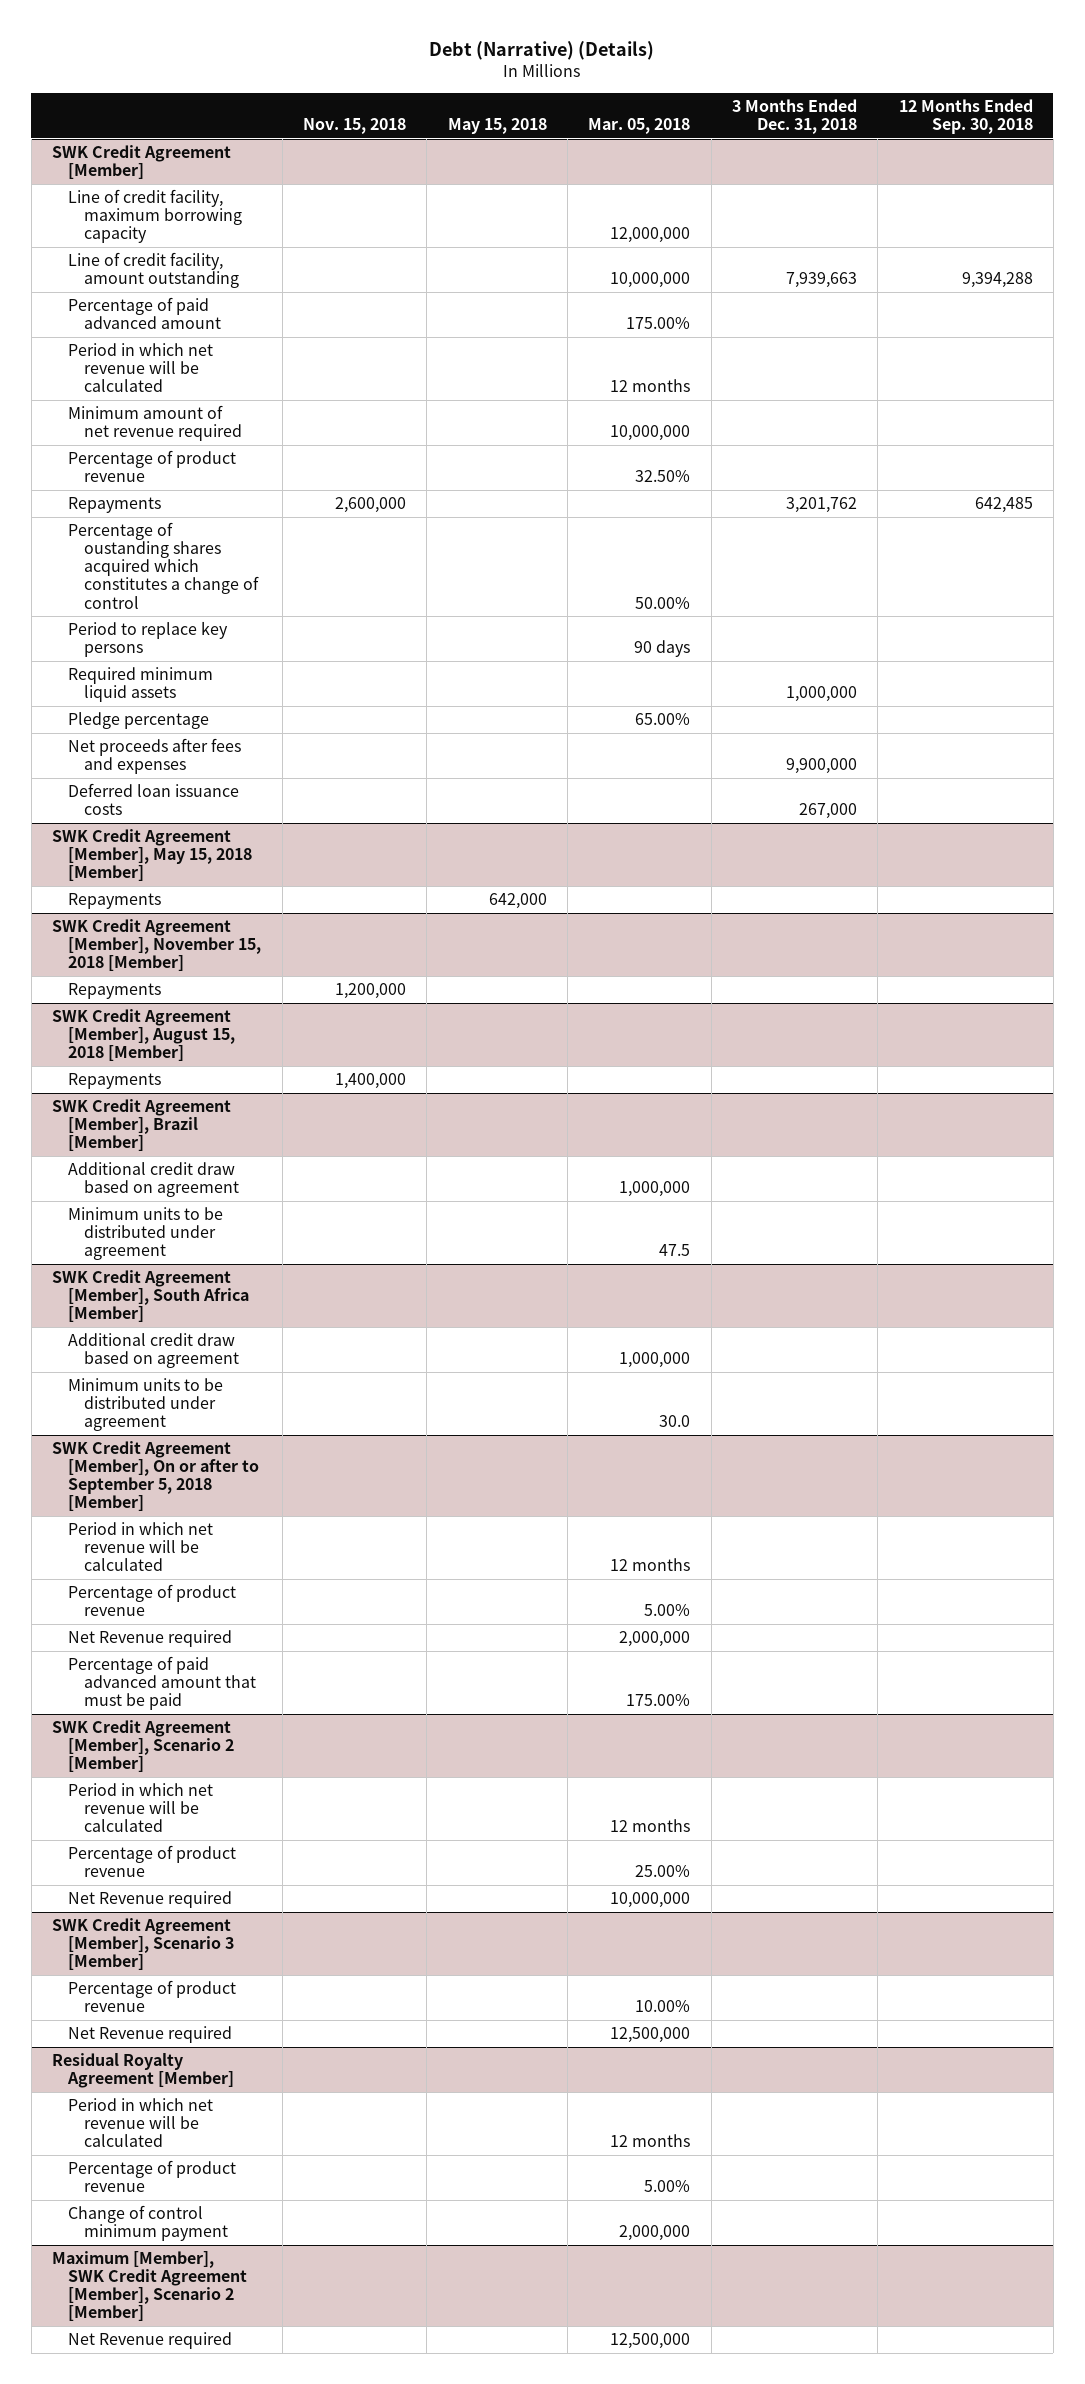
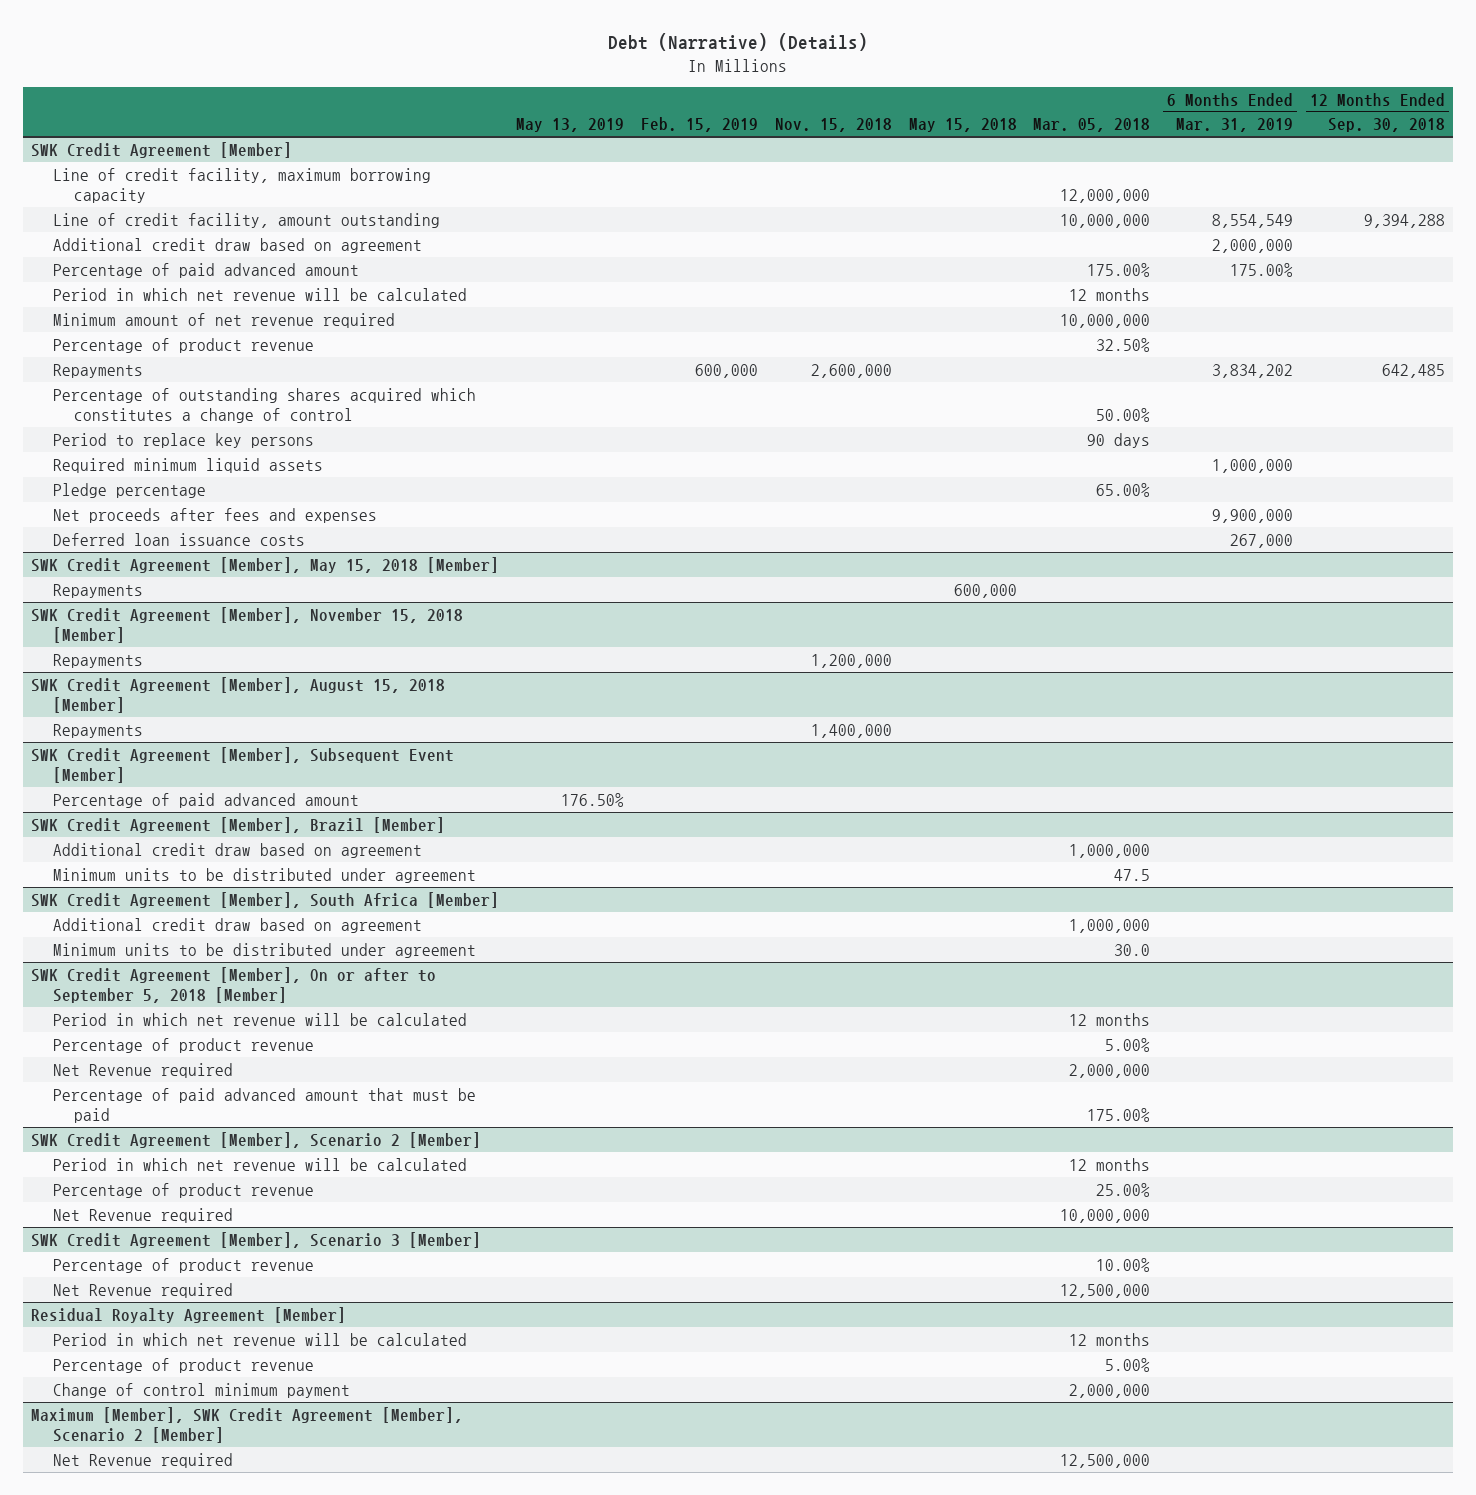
- | Nov. 15, 2018 | May 15, 2018 | Mar. 05, 2018 | 3 Months Ended Dec. 31, 2018 | 12 Months Ended Sep. 30, 2018
+ | May 13, 2019 | Feb. 15, 2019 | Nov. 15, 2018 | May 15, 2018 | Mar. 05, 2018 | 6 Months Ended Mar. 31, 2019 | 12 Months Ended Sep. 30, 2018
@ SWK Credit Agreement [Member]
+ Additional credit draw based on agreement | | | | | | 2,000,000 |
- Percentage of oustanding shares acquired which constitutes a change of control | | | 50.00% | |
+ Percentage of outstanding shares acquired which constitutes a change of control | | | | | 50.00% | |
@ SWK Credit Agreement [Member], May 15, 2018 [Member]
- Repayments | | 642,000 | | |
+ Repayments | | | | 600,000 | | |
+ SWK Credit Agreement [Member], Subsequent Event [Member]
+ Percentage of paid advanced amount | 176.50% | | | | | |

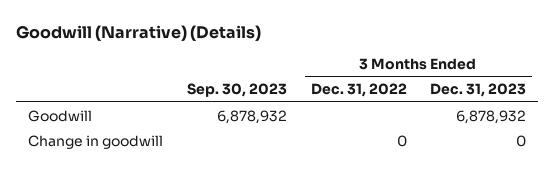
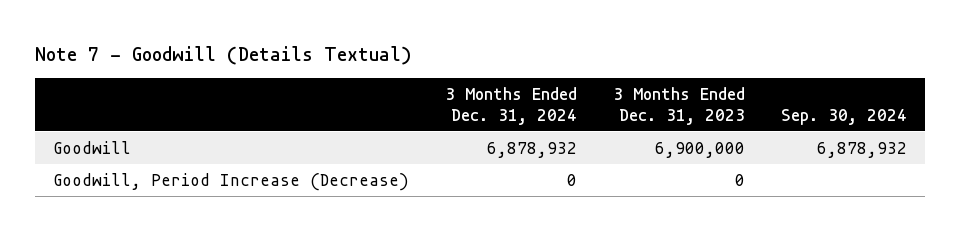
- Goodwill (Narrative) (Details)
+ Note 7 - Goodwill (Details Textual)
- | Sep. 30, 2023 | 3 Months Ended Dec. 31, 2022 | 3 Months Ended Dec. 31, 2023
+ | 3 Months Ended Dec. 31, 2024 | 3 Months Ended Dec. 31, 2023 | Sep. 30, 2024
- Goodwill | 6,878,932 | | 6,878,932
- Change in goodwill | | 0 | 0
+ Goodwill | 6,878,932 | 6,900,000 | 6,878,932
+ Goodwill, Period Increase (Decrease) | 0 | 0 |

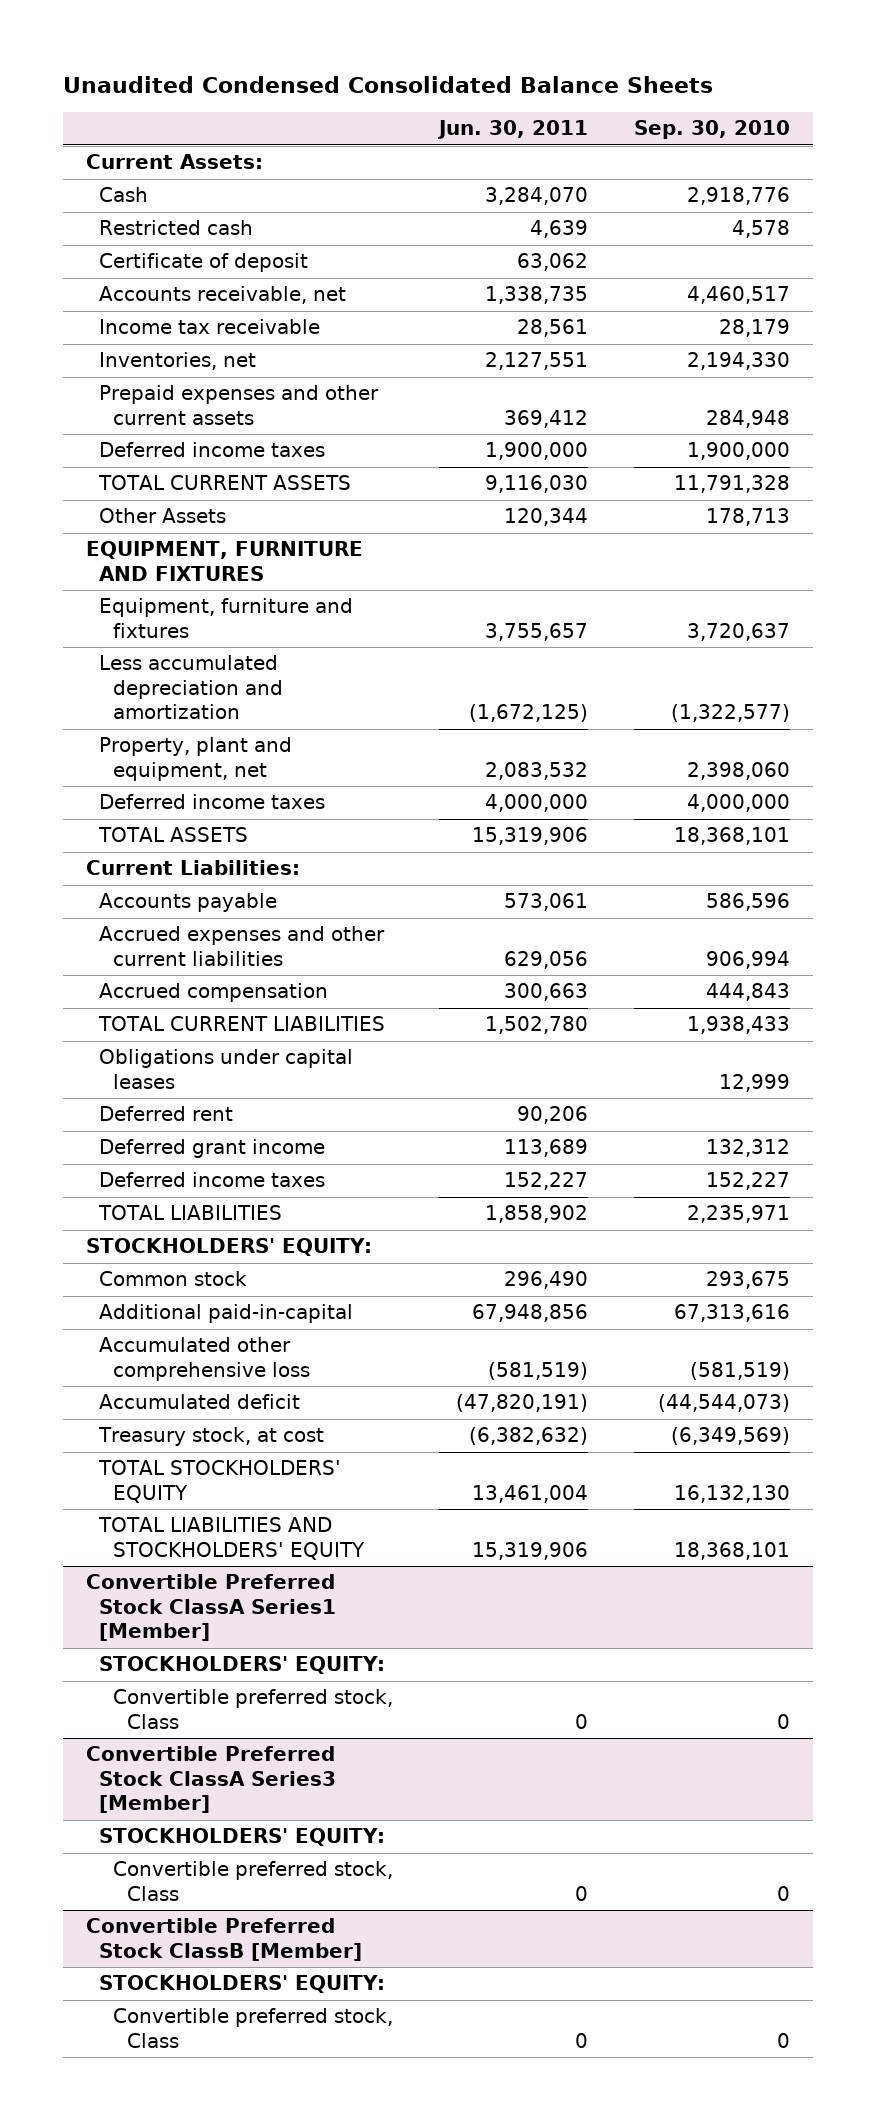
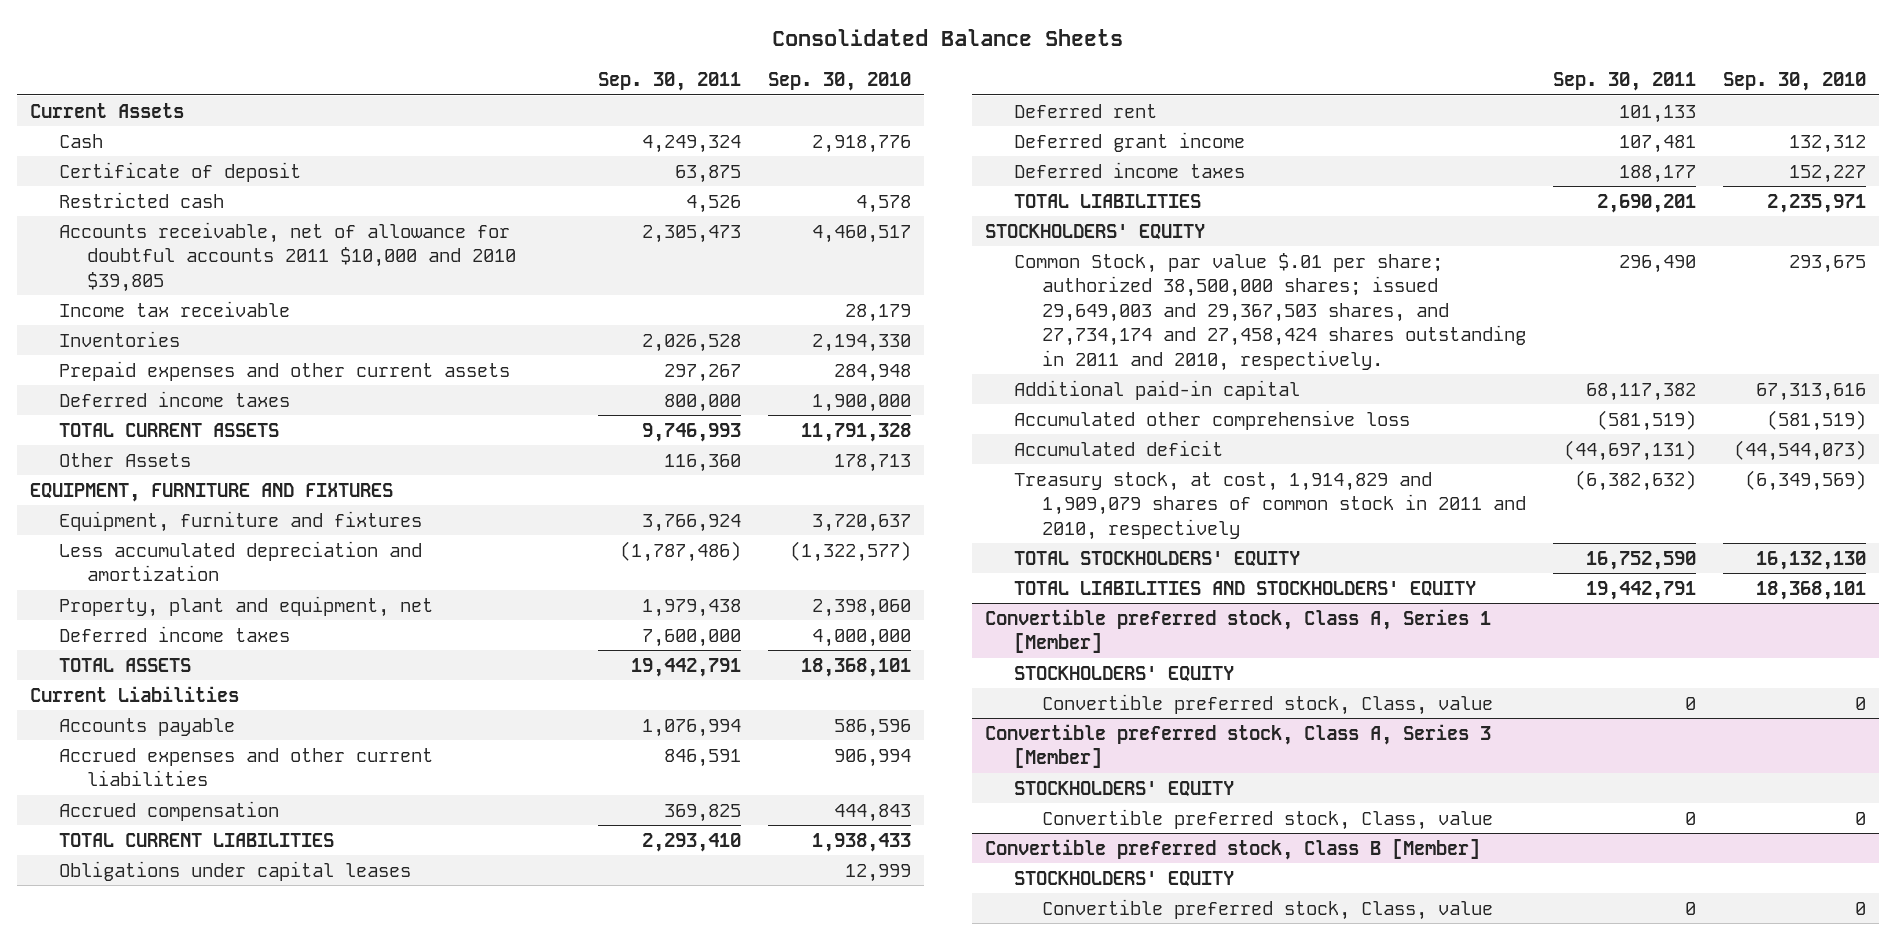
- Unaudited Condensed Consolidated Balance Sheets
+ Consolidated Balance Sheets
- | Jun. 30, 2011 | Sep. 30, 2010
+ | Sep. 30, 2011 | Sep. 30, 2010
- Current Assets:
+ Current Assets
- Accounts receivable, net | 1,338,735 | 4,460,517
moved down: Restricted cash | 4,526 | 4,578
+ Accounts receivable, net of allowance for doubtful accounts 2011 $10,000 and 2010 $39,805 | 2,305,473 | 4,460,517
- Inventories, net | 2,127,551 | 2,194,330
+ Inventories | 2,026,528 | 2,194,330
- Current Liabilities:
+ Current Liabilities
- STOCKHOLDERS' EQUITY:
- Common stock | 296,490 | 293,675
- Additional paid-in-capital | 67,948,856 | 67,313,616
+ STOCKHOLDERS' EQUITY
+ Common Stock, par value $.01 per share; authorized 38,500,000 shares; issued 29,649,003 and 29,367,503 shares, and 27,734,174 and 27,458,424 shares outstanding in 2011 and 2010, respectively. | 296,490 | 293,675
+ Additional paid-in capital | 68,117,382 | 67,313,616
- Treasury stock, at cost | (6,382,632) | (6,349,569)
+ Treasury stock, at cost, 1,914,829 and 1,909,079 shares of common stock in 2011 and 2010, respectively | (6,382,632) | (6,349,569)
- Convertible Preferred Stock ClassA Series1 [Member]
- STOCKHOLDERS' EQUITY:
- Convertible preferred stock, Class | 0 | 0
- Convertible Preferred Stock ClassA Series3 [Member]
- STOCKHOLDERS' EQUITY:
- Convertible preferred stock, Class | 0 | 0
- Convertible Preferred Stock ClassB [Member]
- STOCKHOLDERS' EQUITY:
- Convertible preferred stock, Class | 0 | 0
+ Convertible preferred stock, Class A, Series 1 [Member]
+ STOCKHOLDERS' EQUITY
+ Convertible preferred stock, Class, value | 0 | 0
+ Convertible preferred stock, Class A, Series 3 [Member]
+ STOCKHOLDERS' EQUITY
+ Convertible preferred stock, Class, value | 0 | 0
+ Convertible preferred stock, Class B [Member]
+ STOCKHOLDERS' EQUITY
+ Convertible preferred stock, Class, value | 0 | 0

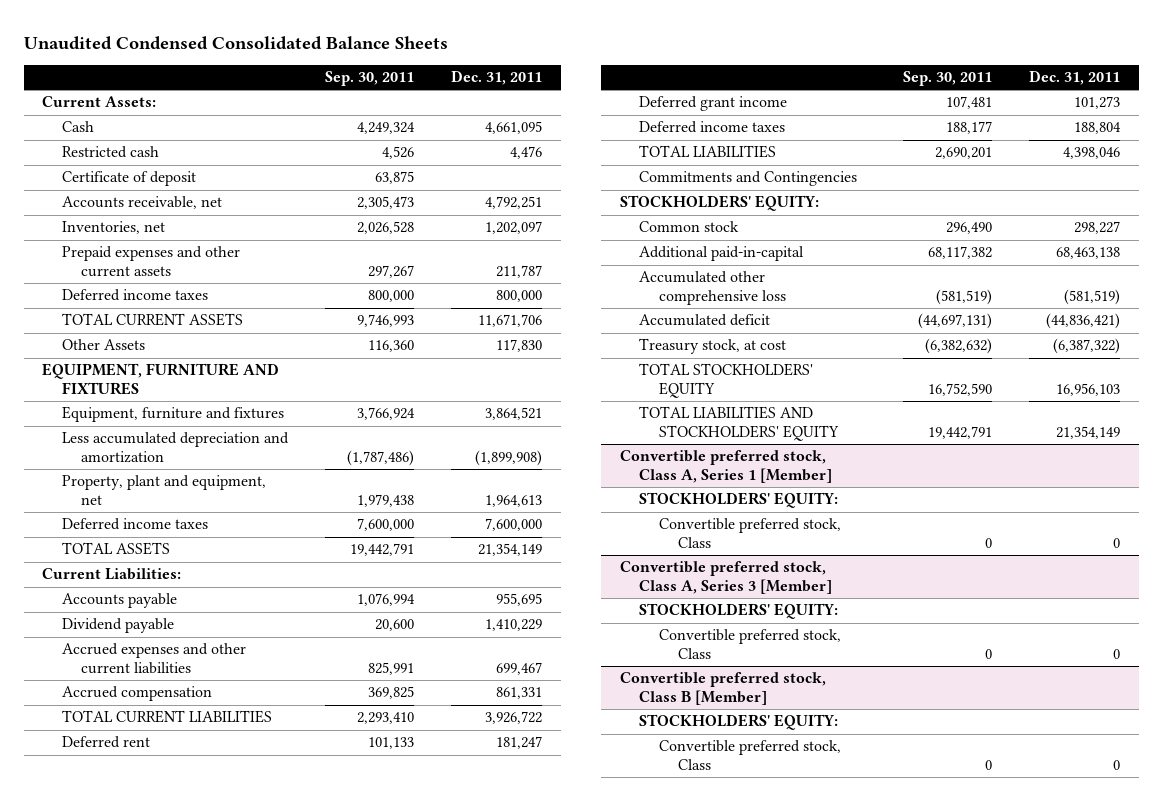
- Consolidated Balance Sheets
+ Unaudited Condensed Consolidated Balance Sheets
- | Sep. 30, 2011 | Sep. 30, 2010
+ | Sep. 30, 2011 | Dec. 31, 2011
- Current Assets
+ Current Assets:
- Accounts receivable, net of allowance for doubtful accounts 2011 $10,000 and 2010 $39,805 | 2,305,473 | 4,460,517
- Income tax receivable | | 28,179
- Inventories | 2,026,528 | 2,194,330
moved down: Certificate of deposit | 63,875 |
+ Accounts receivable, net | 2,305,473 | 4,792,251
+ Inventories, net | 2,026,528 | 1,202,097
- Current Liabilities
+ Current Liabilities:
- Accrued expenses and other current liabilities | 846,591 | 906,994
+ Dividend payable | 20,600 | 1,410,229
+ Accrued expenses and other current liabilities | 825,991 | 699,467
- Obligations under capital leases | | 12,999
- STOCKHOLDERS' EQUITY
- Common Stock, par value $.01 per share; authorized 38,500,000 shares; issued 29,649,003 and 29,367,503 shares, and 27,734,174 and 27,458,424 shares outstanding in 2011 and 2010, respectively. | 296,490 | 293,675
- Additional paid-in capital | 68,117,382 | 67,313,616
+ Commitments and Contingencies
+ STOCKHOLDERS' EQUITY:
+ Common stock | 296,490 | 298,227
+ Additional paid-in-capital | 68,117,382 | 68,463,138
- Treasury stock, at cost, 1,914,829 and 1,909,079 shares of common stock in 2011 and 2010, respectively | (6,382,632) | (6,349,569)
+ Treasury stock, at cost | (6,382,632) | (6,387,322)
@ Convertible preferred stock, Class A, Series 1 [Member]
- STOCKHOLDERS' EQUITY
- Convertible preferred stock, Class, value | 0 | 0
+ STOCKHOLDERS' EQUITY:
+ Convertible preferred stock, Class | 0 | 0
@ Convertible preferred stock, Class A, Series 3 [Member]
- STOCKHOLDERS' EQUITY
- Convertible preferred stock, Class, value | 0 | 0
+ STOCKHOLDERS' EQUITY:
+ Convertible preferred stock, Class | 0 | 0
@ Convertible preferred stock, Class B [Member]
- STOCKHOLDERS' EQUITY
- Convertible preferred stock, Class, value | 0 | 0
+ STOCKHOLDERS' EQUITY:
+ Convertible preferred stock, Class | 0 | 0

